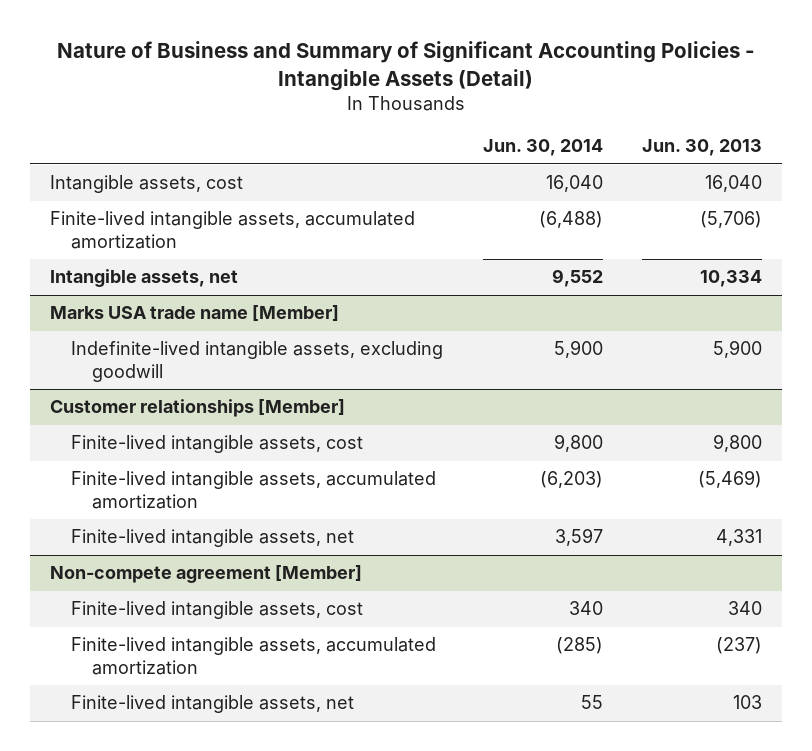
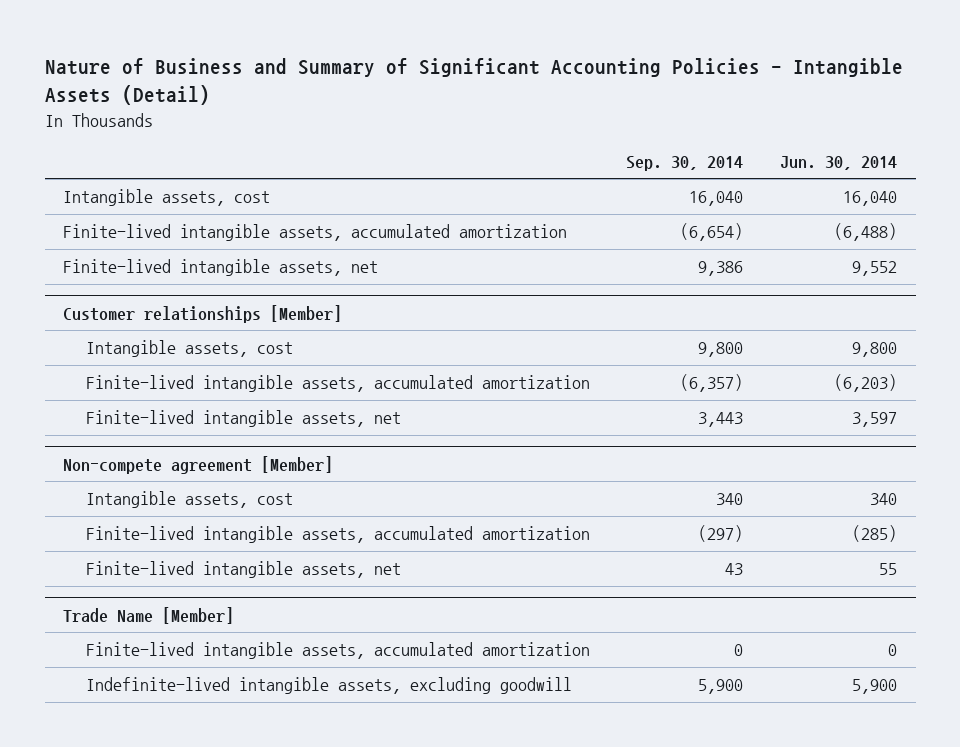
- | Jun. 30, 2014 | Jun. 30, 2013
+ | Sep. 30, 2014 | Jun. 30, 2014
- Intangible assets, net | 9,552 | 10,334
- Marks USA trade name [Member]
- Indefinite-lived intangible assets, excluding goodwill | 5,900 | 5,900
+ Finite-lived intangible assets, net | 9,386 | 9,552
@ Customer relationships [Member]
- Finite-lived intangible assets, cost | 9,800 | 9,800
+ Intangible assets, cost | 9,800 | 9,800
@ Non-compete agreement [Member]
- Finite-lived intangible assets, cost | 340 | 340
+ Intangible assets, cost | 340 | 340
+ Trade Name [Member]
+ Finite-lived intangible assets, accumulated amortization | 0 | 0
+ Indefinite-lived intangible assets, excluding goodwill | 5,900 | 5,900

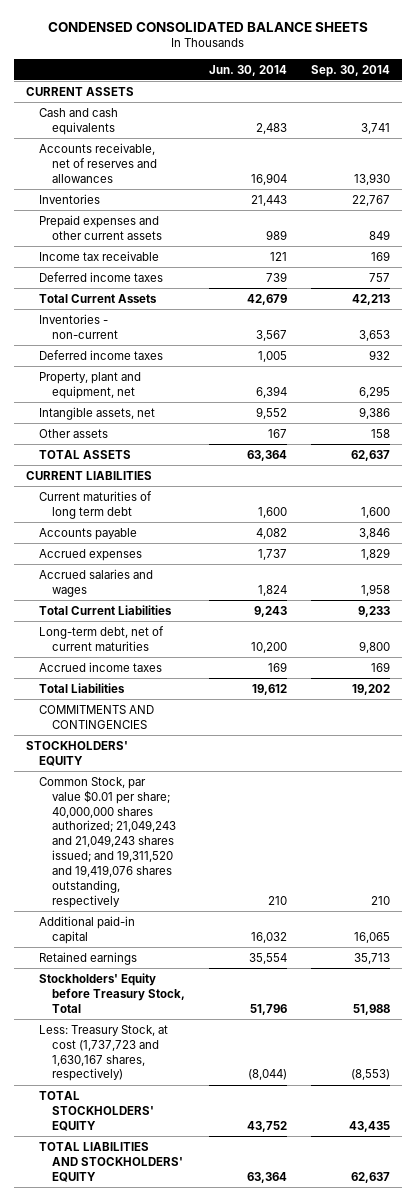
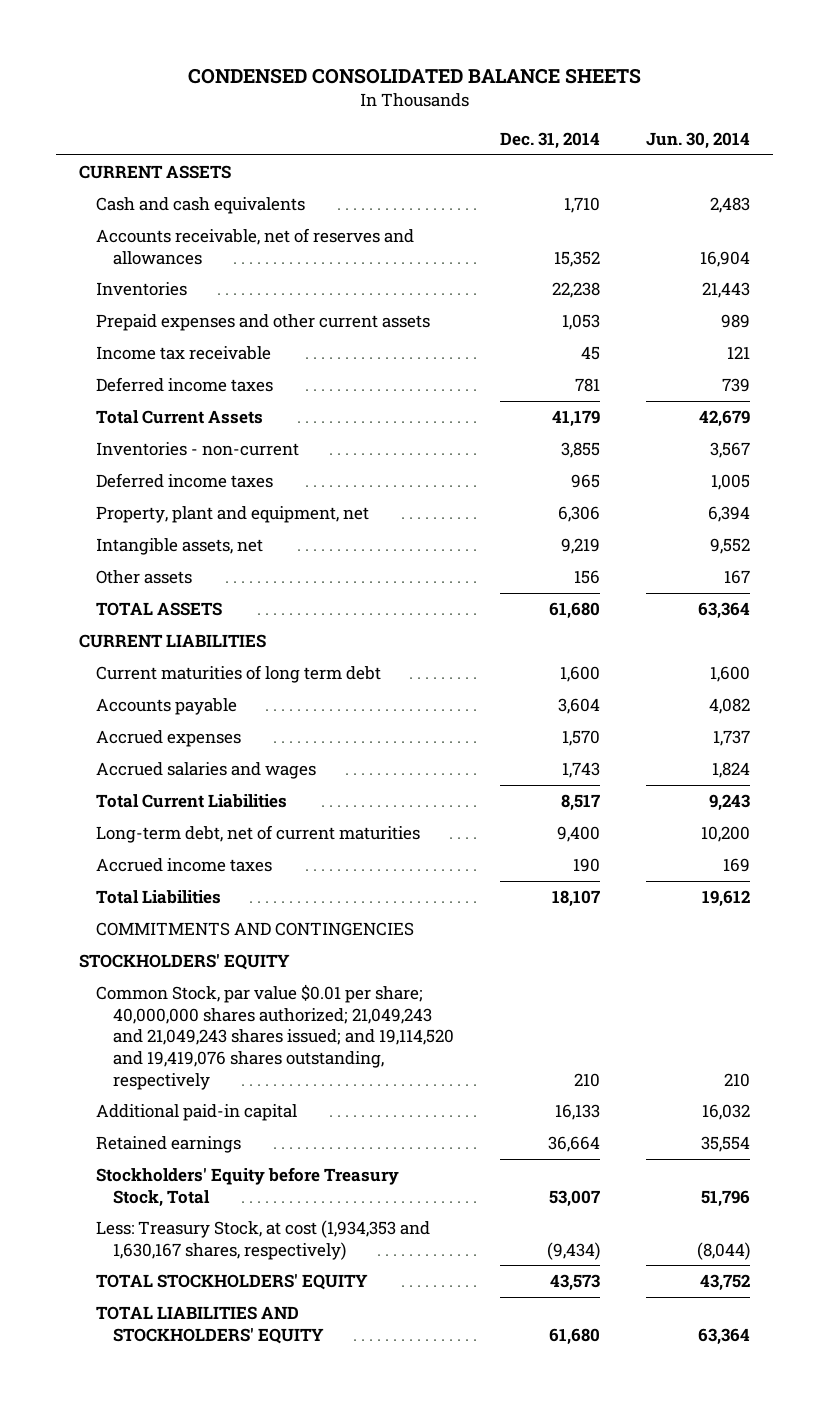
- | Jun. 30, 2014 | Sep. 30, 2014
+ | Dec. 31, 2014 | Jun. 30, 2014
- Common Stock, par value $0.01 per share; 40,000,000 shares authorized; 21,049,243 and 21,049,243 shares issued; and 19,311,520 and 19,419,076 shares outstanding, respectively | 210 | 210
+ Common Stock, par value $0.01 per share; 40,000,000 shares authorized; 21,049,243 and 21,049,243 shares issued; and 19,114,520 and 19,419,076 shares outstanding, respectively | 210 | 210
- Less: Treasury Stock, at cost (1,737,723 and 1,630,167 shares, respectively) | (8,044) | (8,553)
+ Less: Treasury Stock, at cost (1,934,353 and 1,630,167 shares, respectively) | (9,434) | (8,044)

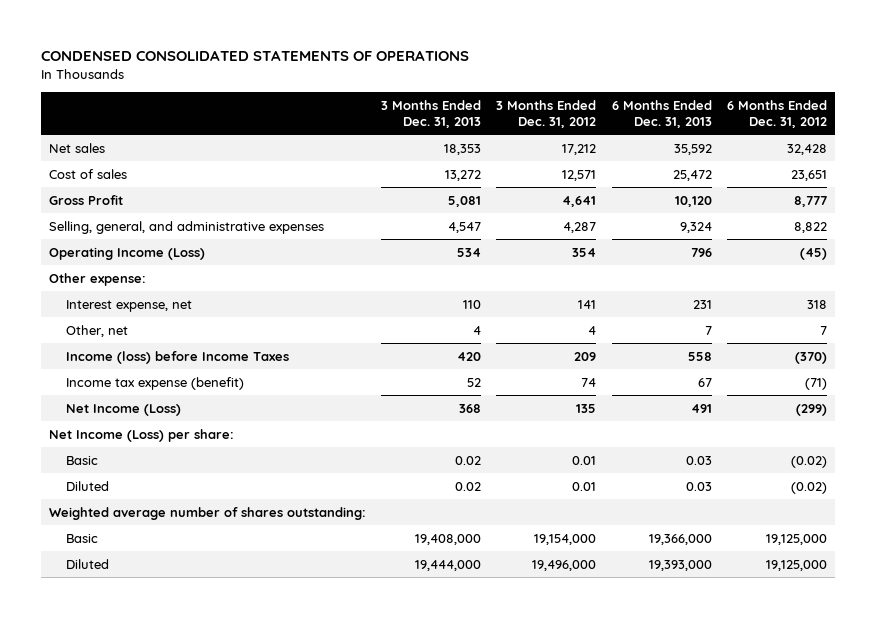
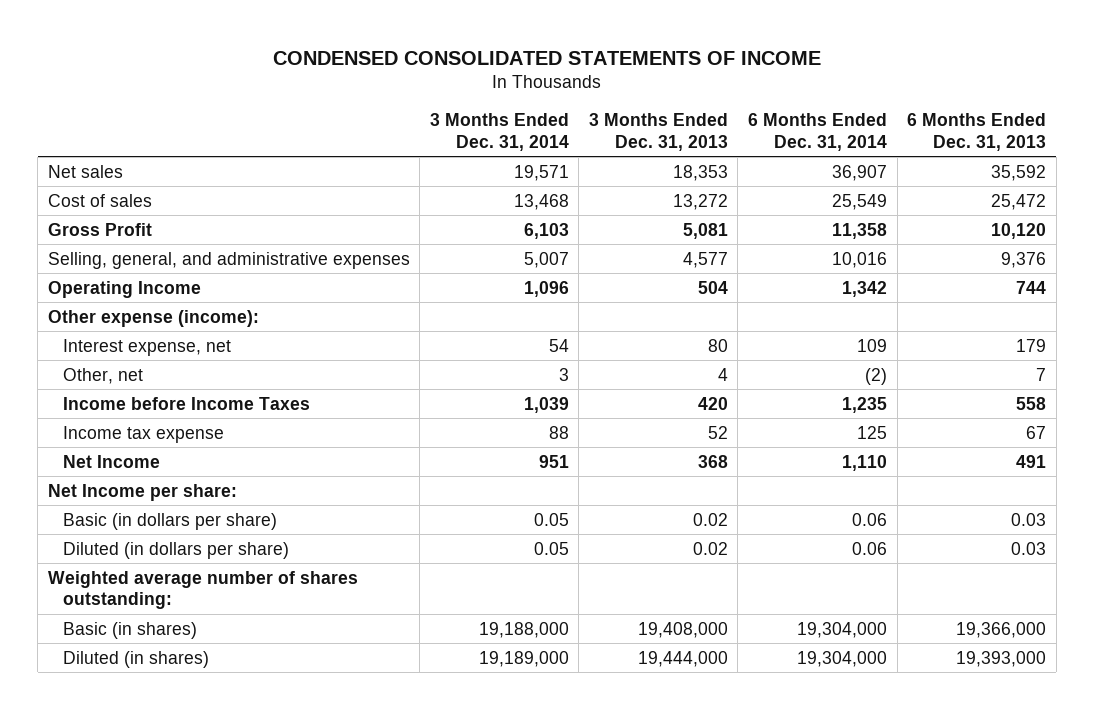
- CONDENSED CONSOLIDATED STATEMENTS OF OPERATIONS
+ CONDENSED CONSOLIDATED STATEMENTS OF INCOME
- | 3 Months Ended Dec. 31, 2013 | 3 Months Ended Dec. 31, 2012 | 6 Months Ended Dec. 31, 2013 | 6 Months Ended Dec. 31, 2012
+ | 3 Months Ended Dec. 31, 2014 | 3 Months Ended Dec. 31, 2013 | 6 Months Ended Dec. 31, 2014 | 6 Months Ended Dec. 31, 2013
- Selling, general, and administrative expenses | 4,547 | 4,287 | 9,324 | 8,822
- Operating Income (Loss) | 534 | 354 | 796 | (45)
- Other expense:
- Interest expense, net | 110 | 141 | 231 | 318
+ Selling, general, and administrative expenses | 5,007 | 4,577 | 10,016 | 9,376
+ Operating Income | 1,096 | 504 | 1,342 | 744
+ Other expense (income):
+ Interest expense, net | 54 | 80 | 109 | 179
- Income (loss) before Income Taxes | 420 | 209 | 558 | (370)
- Income tax expense (benefit) | 52 | 74 | 67 | (71)
- Net Income (Loss) | 368 | 135 | 491 | (299)
- Net Income (Loss) per share:
- Basic | 0.02 | 0.01 | 0.03 | (0.02)
- Diluted | 0.02 | 0.01 | 0.03 | (0.02)
+ Income before Income Taxes | 1,039 | 420 | 1,235 | 558
+ Income tax expense | 88 | 52 | 125 | 67
+ Net Income | 951 | 368 | 1,110 | 491
+ Net Income per share:
+ Basic (in dollars per share) | 0.05 | 0.02 | 0.06 | 0.03
+ Diluted (in dollars per share) | 0.05 | 0.02 | 0.06 | 0.03
- Basic | 19,408,000 | 19,154,000 | 19,366,000 | 19,125,000
- Diluted | 19,444,000 | 19,496,000 | 19,393,000 | 19,125,000
+ Basic (in shares) | 19,188,000 | 19,408,000 | 19,304,000 | 19,366,000
+ Diluted (in shares) | 19,189,000 | 19,444,000 | 19,304,000 | 19,393,000

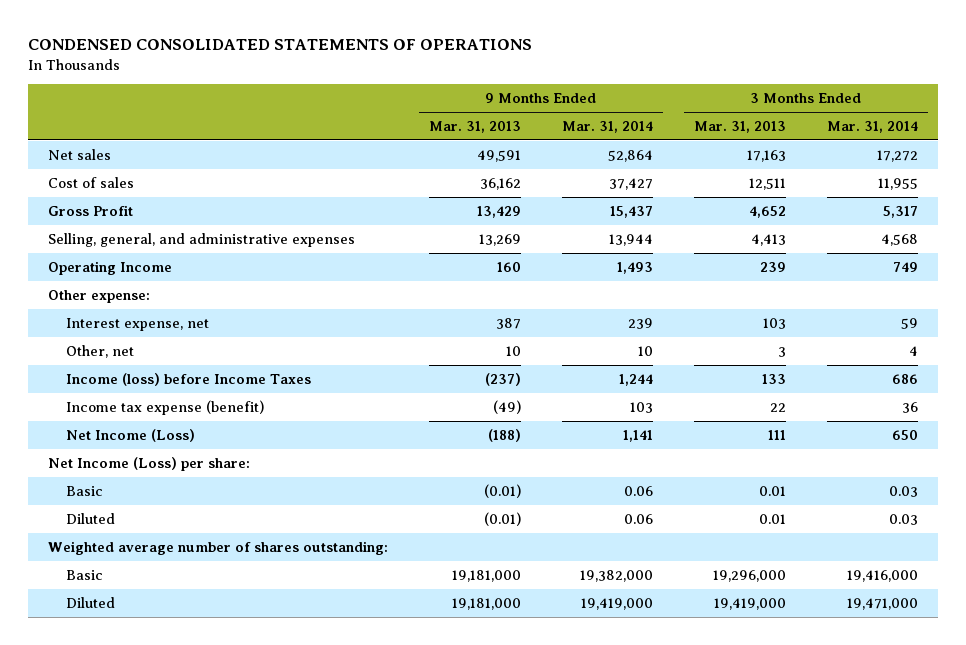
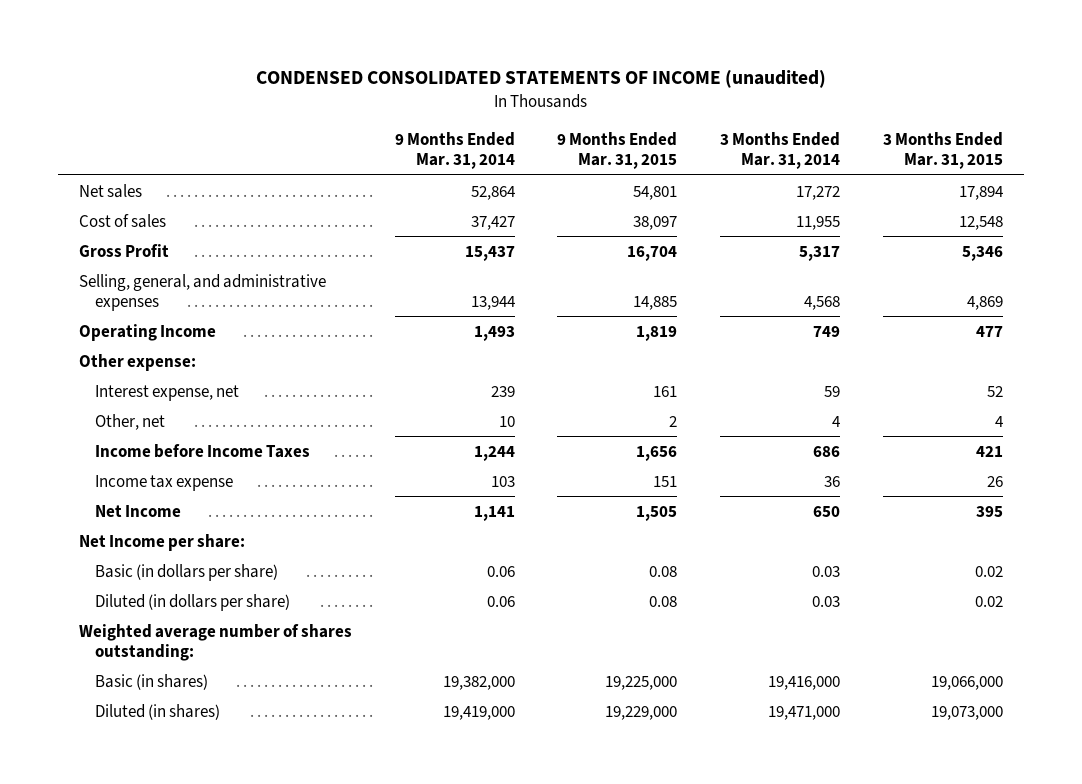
- CONDENSED CONSOLIDATED STATEMENTS OF OPERATIONS
+ CONDENSED CONSOLIDATED STATEMENTS OF INCOME (unaudited)
- | 9 Months Ended Mar. 31, 2013 | 9 Months Ended Mar. 31, 2014 | 3 Months Ended Mar. 31, 2013 | 3 Months Ended Mar. 31, 2014
+ | 9 Months Ended Mar. 31, 2014 | 9 Months Ended Mar. 31, 2015 | 3 Months Ended Mar. 31, 2014 | 3 Months Ended Mar. 31, 2015
- Income (loss) before Income Taxes | (237) | 1,244 | 133 | 686
- Income tax expense (benefit) | (49) | 103 | 22 | 36
- Net Income (Loss) | (188) | 1,141 | 111 | 650
- Net Income (Loss) per share:
- Basic | (0.01) | 0.06 | 0.01 | 0.03
- Diluted | (0.01) | 0.06 | 0.01 | 0.03
+ Income before Income Taxes | 1,244 | 1,656 | 686 | 421
+ Income tax expense | 103 | 151 | 36 | 26
+ Net Income | 1,141 | 1,505 | 650 | 395
+ Net Income per share:
+ Basic (in dollars per share) | 0.06 | 0.08 | 0.03 | 0.02
+ Diluted (in dollars per share) | 0.06 | 0.08 | 0.03 | 0.02
- Basic | 19,181,000 | 19,382,000 | 19,296,000 | 19,416,000
- Diluted | 19,181,000 | 19,419,000 | 19,419,000 | 19,471,000
+ Basic (in shares) | 19,382,000 | 19,225,000 | 19,416,000 | 19,066,000
+ Diluted (in shares) | 19,419,000 | 19,229,000 | 19,471,000 | 19,073,000

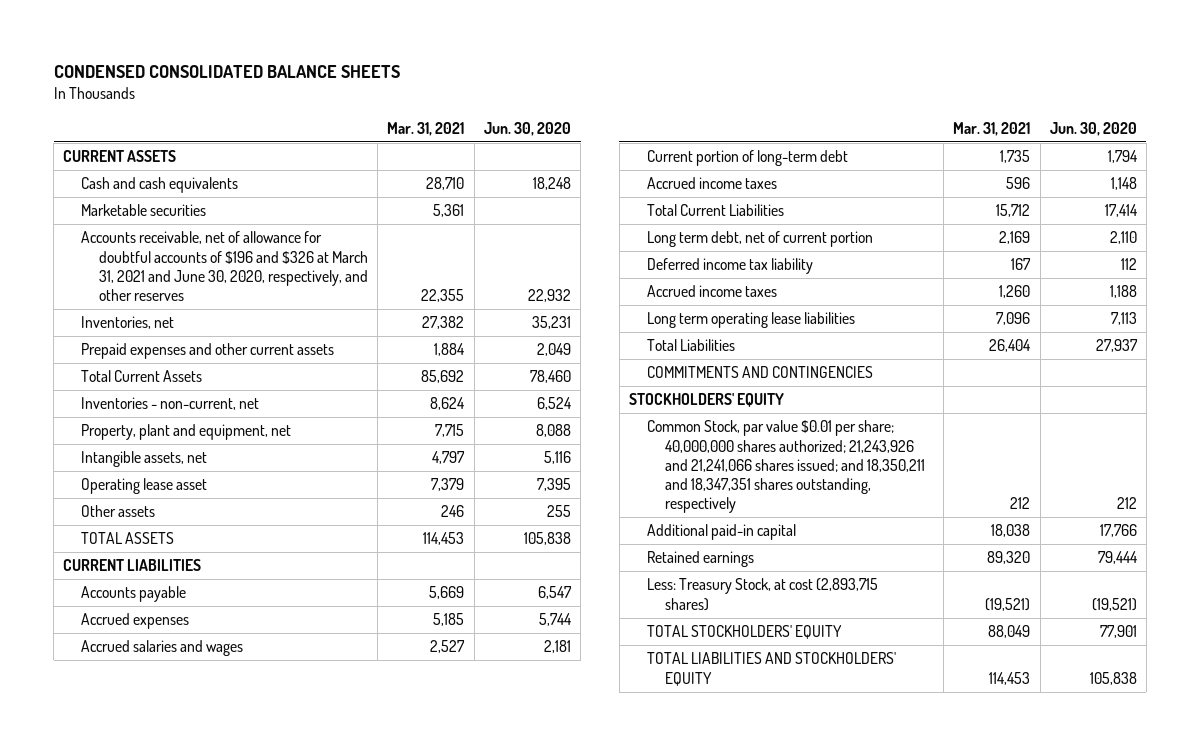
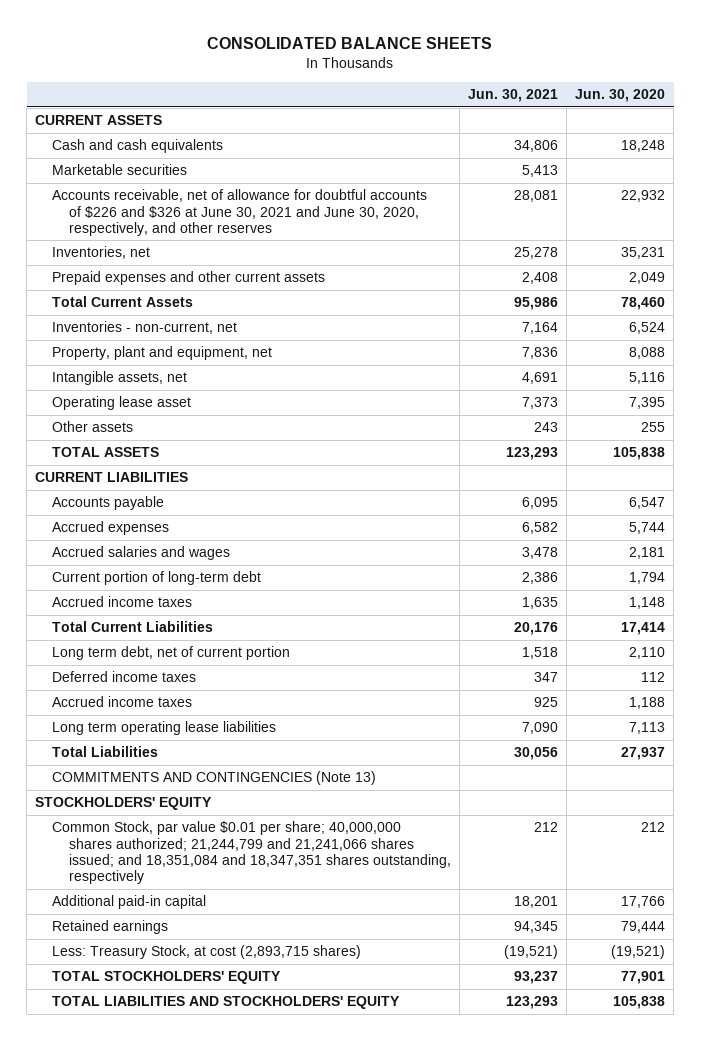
- CONDENSED CONSOLIDATED BALANCE SHEETS
+ CONSOLIDATED BALANCE SHEETS
- | Mar. 31, 2021 | Jun. 30, 2020
+ | Jun. 30, 2021 | Jun. 30, 2020
- Accounts receivable, net of allowance for doubtful accounts of $196 and $326 at March 31, 2021 and June 30, 2020, respectively, and other reserves | 22,355 | 22,932
+ Accounts receivable, net of allowance for doubtful accounts of $226 and $326 at June 30, 2021 and June 30, 2020, respectively, and other reserves | 28,081 | 22,932
- Deferred income tax liability | 167 | 112
+ Deferred income taxes | 347 | 112
- COMMITMENTS AND CONTINGENCIES
+ COMMITMENTS AND CONTINGENCIES (Note 13)
- Common Stock, par value $0.01 per share; 40,000,000 shares authorized; 21,243,926 and 21,241,066 shares issued; and 18,350,211 and 18,347,351 shares outstanding, respectively | 212 | 212
+ Common Stock, par value $0.01 per share; 40,000,000 shares authorized; 21,244,799 and 21,241,066 shares issued; and 18,351,084 and 18,347,351 shares outstanding, respectively | 212 | 212

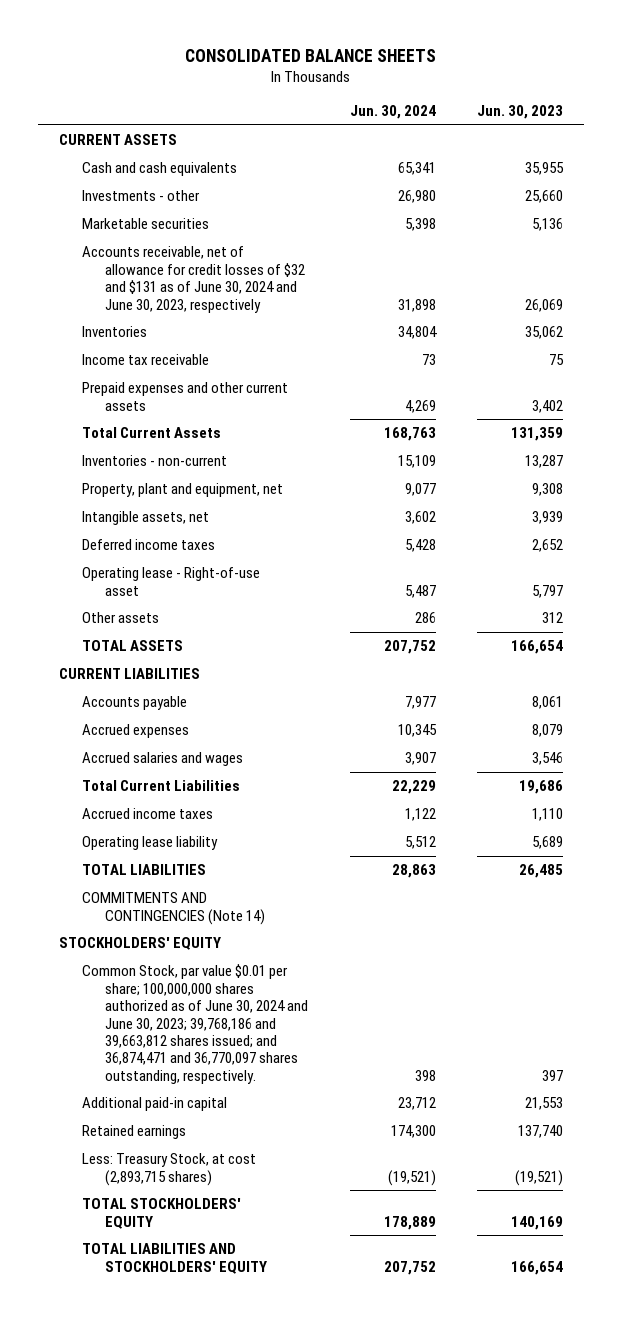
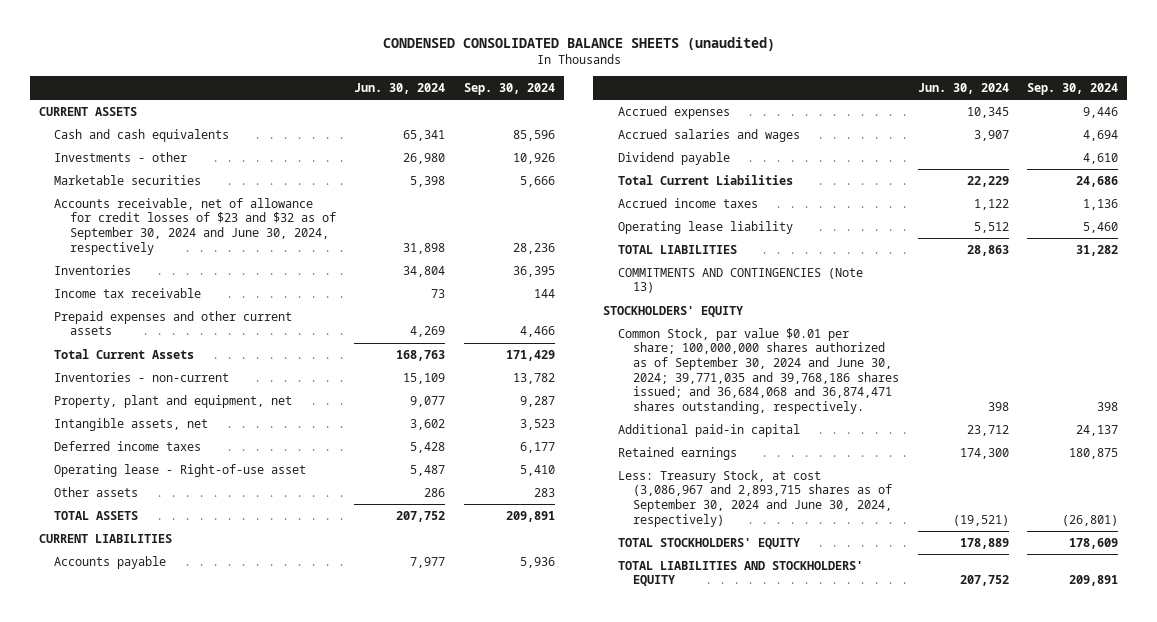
- CONSOLIDATED BALANCE SHEETS
+ CONDENSED CONSOLIDATED BALANCE SHEETS (unaudited)
- | Jun. 30, 2024 | Jun. 30, 2023
+ | Jun. 30, 2024 | Sep. 30, 2024
- Accounts receivable, net of allowance for credit losses of $32 and $131 as of June 30, 2024 and June 30, 2023, respectively | 31,898 | 26,069
+ Accounts receivable, net of allowance for credit losses of $23 and $32 as of September 30, 2024 and June 30, 2024, respectively | 31,898 | 28,236
+ Dividend payable | | 4,610
- COMMITMENTS AND CONTINGENCIES (Note 14)
+ COMMITMENTS AND CONTINGENCIES (Note 13)
- Common Stock, par value $0.01 per share; 100,000,000 shares authorized as of June 30, 2024 and June 30, 2023; 39,768,186 and 39,663,812 shares issued; and 36,874,471 and 36,770,097 shares outstanding, respectively. | 398 | 397
+ Common Stock, par value $0.01 per share; 100,000,000 shares authorized as of September 30, 2024 and June 30, 2024; 39,771,035 and 39,768,186 shares issued; and 36,684,068 and 36,874,471 shares outstanding, respectively. | 398 | 398
- Less: Treasury Stock, at cost (2,893,715 shares) | (19,521) | (19,521)
+ Less: Treasury Stock, at cost (3,086,967 and 2,893,715 shares as of September 30, 2024 and June 30, 2024, respectively) | (19,521) | (26,801)

